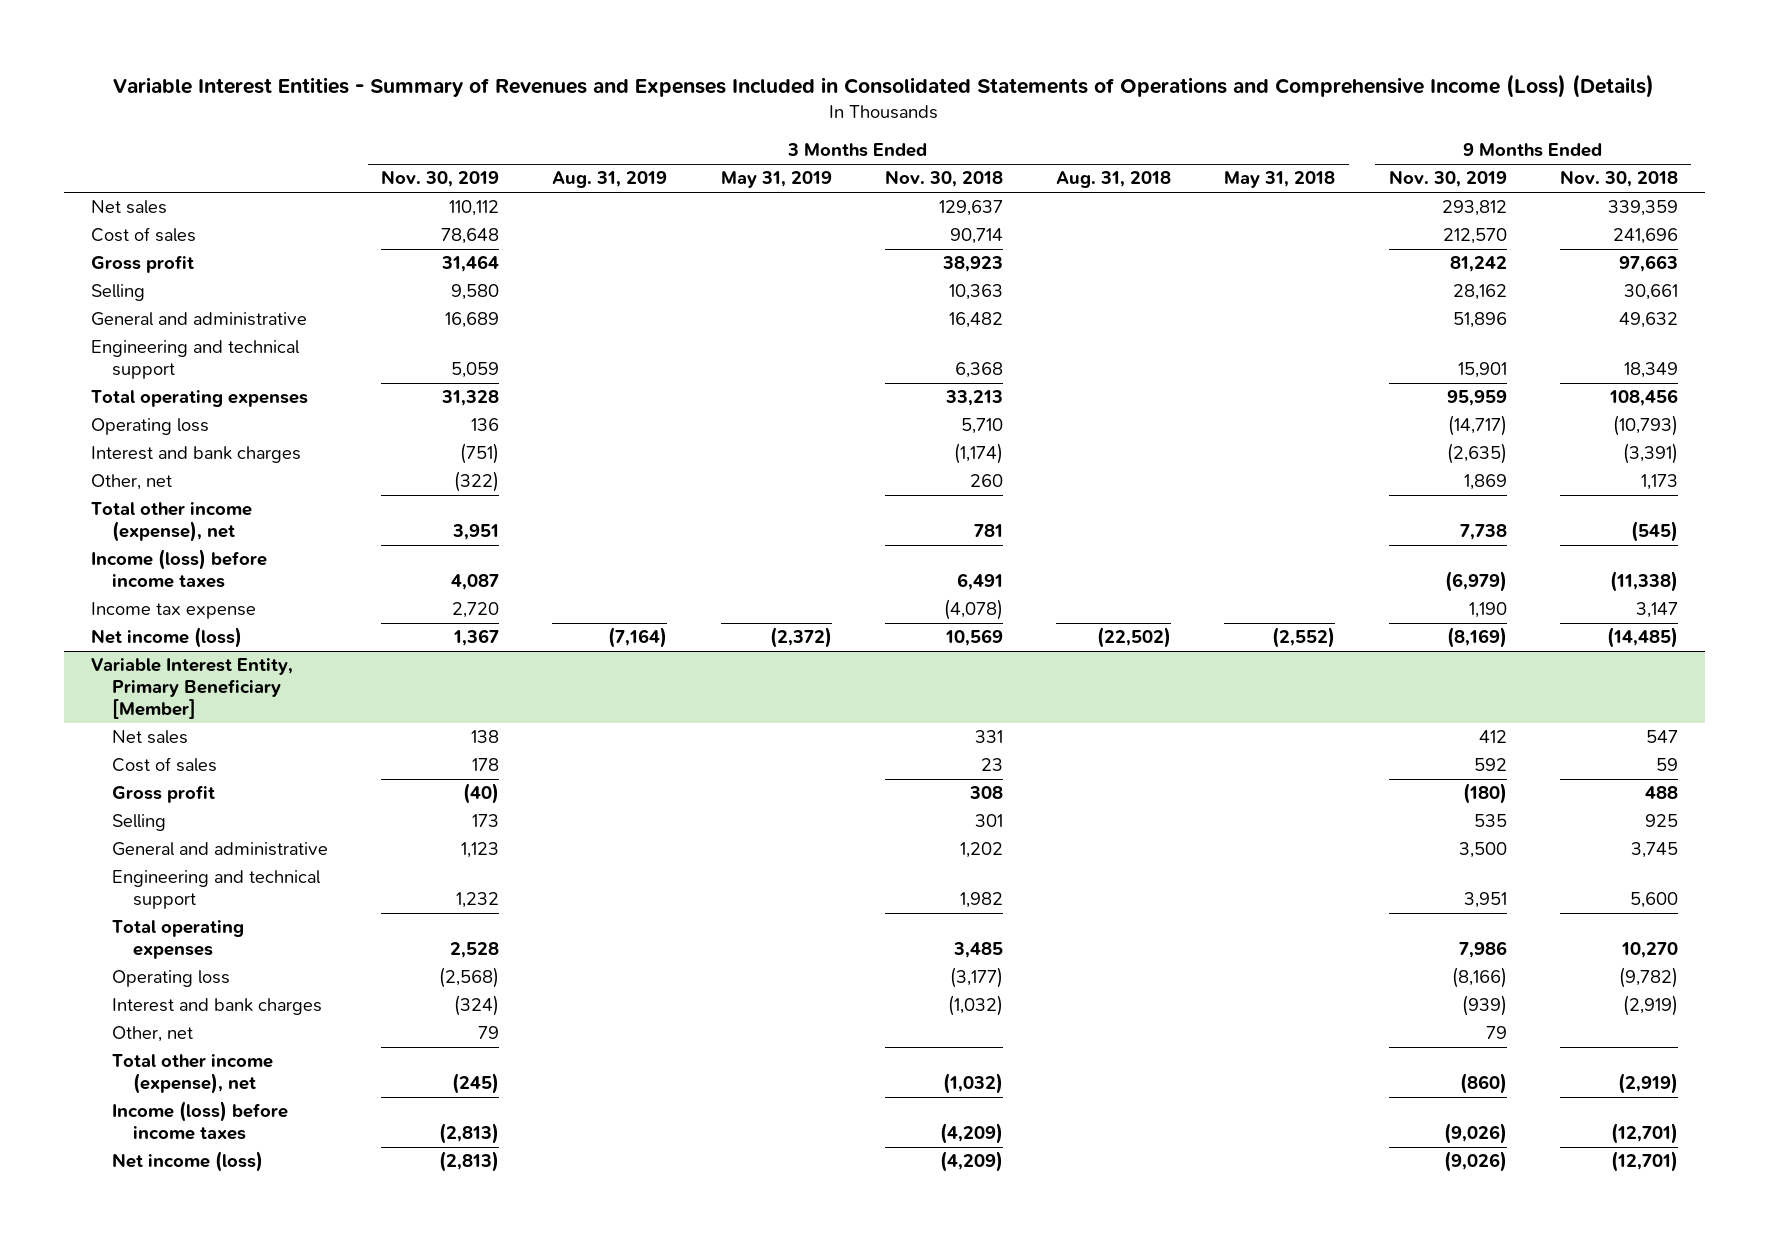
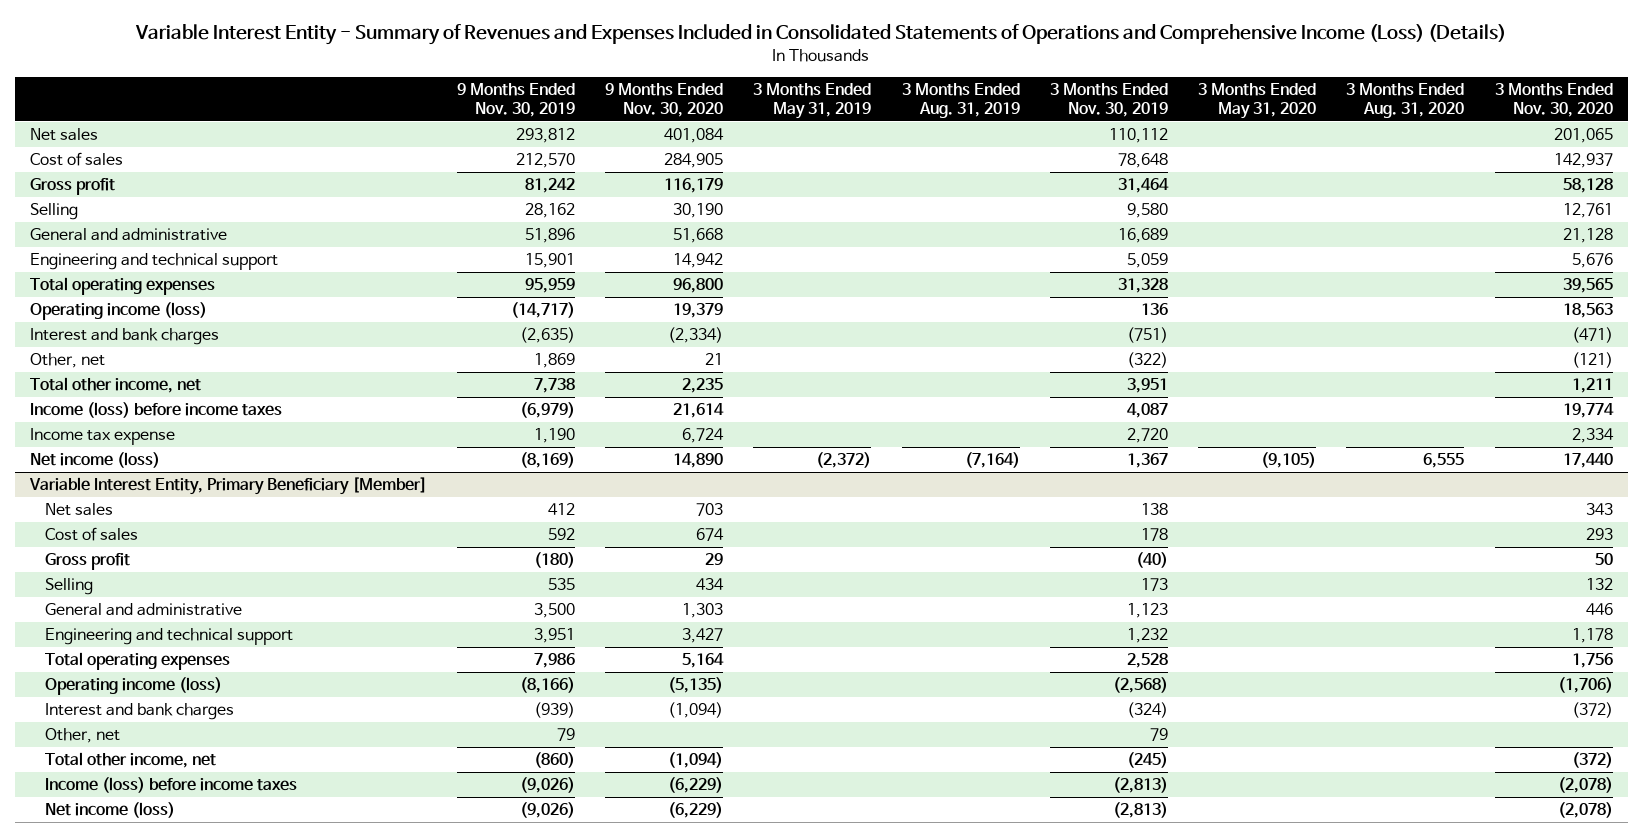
- Variable Interest Entities - Summary of Revenues and Expenses Included in Consolidated Statements of Operations and Comprehensive Income (Loss) (Details)
+ Variable Interest Entity - Summary of Revenues and Expenses Included in Consolidated Statements of Operations and Comprehensive Income (Loss) (Details)
- | 3 Months Ended Nov. 30, 2019 | 3 Months Ended Aug. 31, 2019 | 3 Months Ended May 31, 2019 | 3 Months Ended Nov. 30, 2018 | 3 Months Ended Aug. 31, 2018 | 3 Months Ended May 31, 2018 | 9 Months Ended Nov. 30, 2019 | 9 Months Ended Nov. 30, 2018
+ | 9 Months Ended Nov. 30, 2019 | 9 Months Ended Nov. 30, 2020 | 3 Months Ended May 31, 2019 | 3 Months Ended Aug. 31, 2019 | 3 Months Ended Nov. 30, 2019 | 3 Months Ended May 31, 2020 | 3 Months Ended Aug. 31, 2020 | 3 Months Ended Nov. 30, 2020
- Operating loss | 136 | | | 5,710 | | | (14,717) | (10,793)
+ Operating income (loss) | (14,717) | 19,379 | | | 136 | | | 18,563
- Total other income (expense), net | 3,951 | | | 781 | | | 7,738 | (545)
+ Total other income, net | 7,738 | 2,235 | | | 3,951 | | | 1,211
@ Variable Interest Entity, Primary Beneficiary [Member]
- Operating loss | (2,568) | | | (3,177) | | | (8,166) | (9,782)
+ Operating income (loss) | (8,166) | (5,135) | | | (2,568) | | | (1,706)
- Total other income (expense), net | (245) | | | (1,032) | | | (860) | (2,919)
+ Total other income, net | (860) | (1,094) | | | (245) | | | (372)

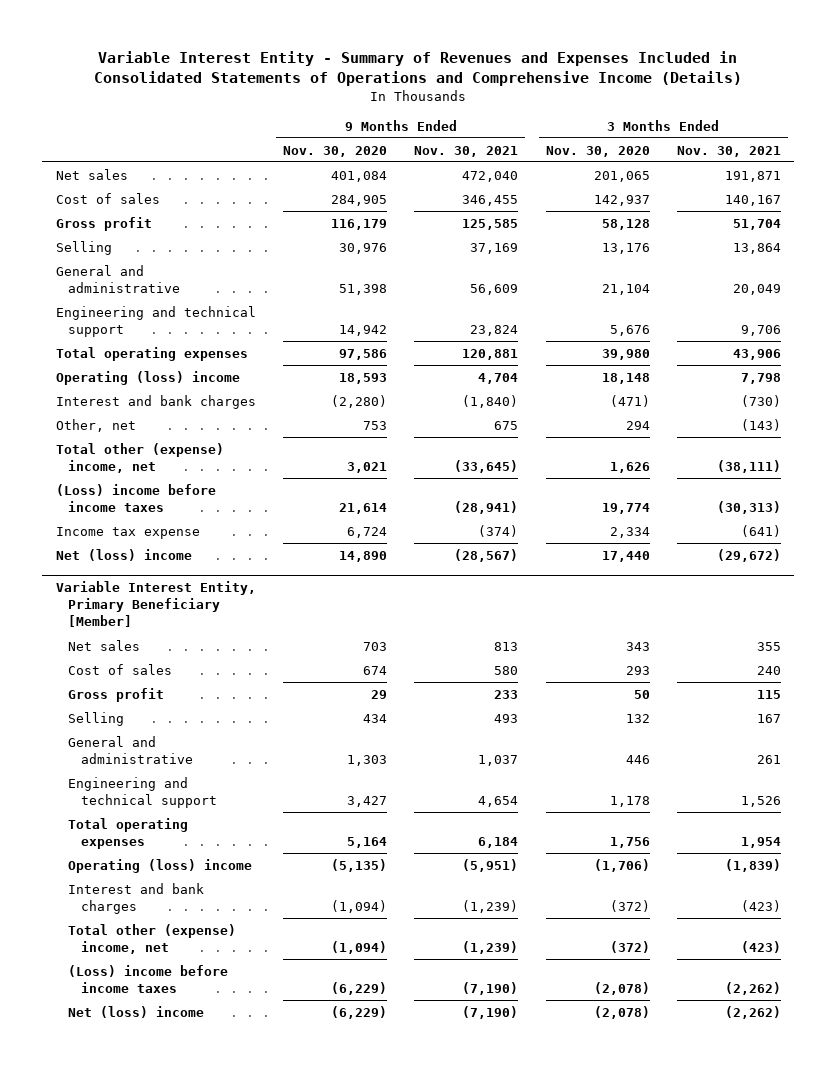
- Variable Interest Entity - Summary of Revenues and Expenses Included in Consolidated Statements of Operations and Comprehensive Income (Loss) (Details)
+ Variable Interest Entity - Summary of Revenues and Expenses Included in Consolidated Statements of Operations and Comprehensive Income (Details)
- | 9 Months Ended Nov. 30, 2019 | 9 Months Ended Nov. 30, 2020 | 3 Months Ended May 31, 2019 | 3 Months Ended Aug. 31, 2019 | 3 Months Ended Nov. 30, 2019 | 3 Months Ended May 31, 2020 | 3 Months Ended Aug. 31, 2020 | 3 Months Ended Nov. 30, 2020
+ | 9 Months Ended Nov. 30, 2020 | 9 Months Ended Nov. 30, 2021 | 3 Months Ended Nov. 30, 2020 | 3 Months Ended Nov. 30, 2021
- Selling | 28,162 | 30,190 | | | 9,580 | | | 12,761
- General and administrative | 51,896 | 51,668 | | | 16,689 | | | 21,128
+ Selling | 30,976 | 37,169 | 13,176 | 13,864
+ General and administrative | 51,398 | 56,609 | 21,104 | 20,049
- Total operating expenses | 95,959 | 96,800 | | | 31,328 | | | 39,565
- Operating income (loss) | (14,717) | 19,379 | | | 136 | | | 18,563
- Interest and bank charges | (2,635) | (2,334) | | | (751) | | | (471)
- Other, net | 1,869 | 21 | | | (322) | | | (121)
- Total other income, net | 7,738 | 2,235 | | | 3,951 | | | 1,211
- Income (loss) before income taxes | (6,979) | 21,614 | | | 4,087 | | | 19,774
+ Total operating expenses | 97,586 | 120,881 | 39,980 | 43,906
+ Operating (loss) income | 18,593 | 4,704 | 18,148 | 7,798
+ Interest and bank charges | (2,280) | (1,840) | (471) | (730)
+ Other, net | 753 | 675 | 294 | (143)
+ Total other (expense) income, net | 3,021 | (33,645) | 1,626 | (38,111)
+ (Loss) income before income taxes | 21,614 | (28,941) | 19,774 | (30,313)
- Net income (loss) | (8,169) | 14,890 | (2,372) | (7,164) | 1,367 | (9,105) | 6,555 | 17,440
+ Net (loss) income | 14,890 | (28,567) | 17,440 | (29,672)
@ Variable Interest Entity, Primary Beneficiary [Member]
- Operating income (loss) | (8,166) | (5,135) | | | (2,568) | | | (1,706)
+ Operating (loss) income | (5,135) | (5,951) | (1,706) | (1,839)
- Other, net | 79 | | | | 79 | | |
- Total other income, net | (860) | (1,094) | | | (245) | | | (372)
- Income (loss) before income taxes | (9,026) | (6,229) | | | (2,813) | | | (2,078)
- Net income (loss) | (9,026) | (6,229) | | | (2,813) | | | (2,078)
+ Total other (expense) income, net | (1,094) | (1,239) | (372) | (423)
+ (Loss) income before income taxes | (6,229) | (7,190) | (2,078) | (2,262)
+ Net (loss) income | (6,229) | (7,190) | (2,078) | (2,262)

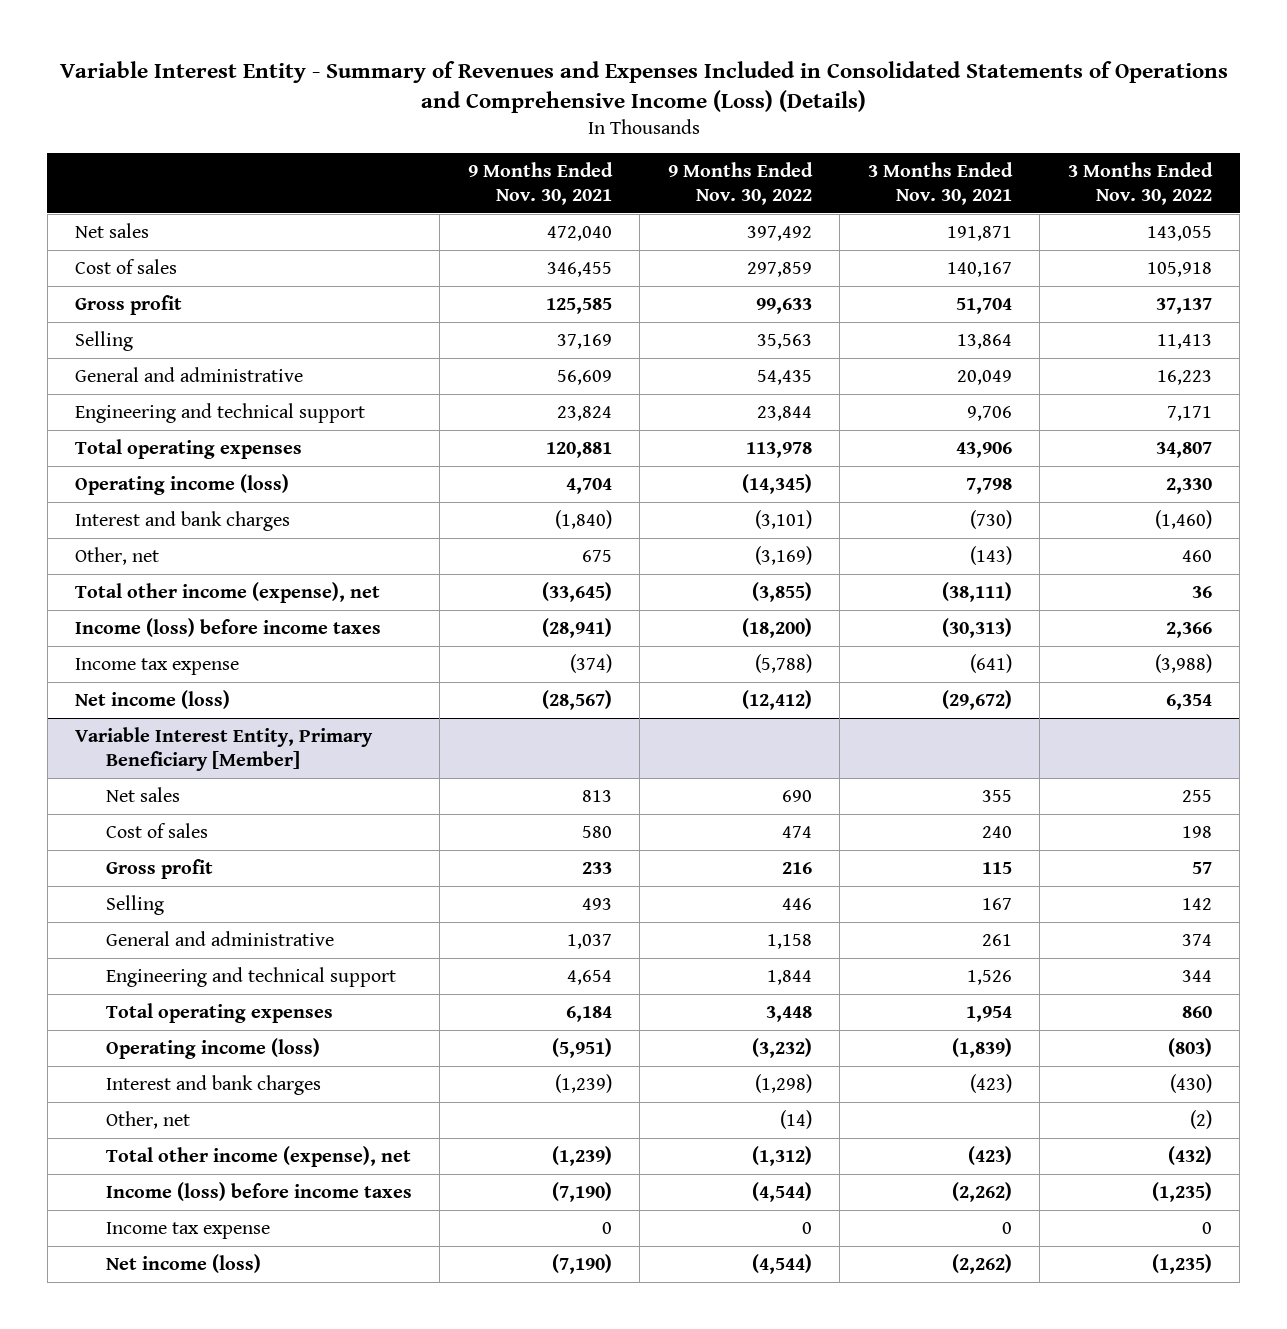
- Variable Interest Entity - Summary of Revenues and Expenses Included in Consolidated Statements of Operations and Comprehensive Income (Details)
+ Variable Interest Entity - Summary of Revenues and Expenses Included in Consolidated Statements of Operations and Comprehensive Income (Loss) (Details)
- | 9 Months Ended Nov. 30, 2020 | 9 Months Ended Nov. 30, 2021 | 3 Months Ended Nov. 30, 2020 | 3 Months Ended Nov. 30, 2021
+ | 9 Months Ended Nov. 30, 2021 | 9 Months Ended Nov. 30, 2022 | 3 Months Ended Nov. 30, 2021 | 3 Months Ended Nov. 30, 2022
- Operating (loss) income | 18,593 | 4,704 | 18,148 | 7,798
+ Operating income (loss) | 4,704 | (14,345) | 7,798 | 2,330
- Total other (expense) income, net | 3,021 | (33,645) | 1,626 | (38,111)
- (Loss) income before income taxes | 21,614 | (28,941) | 19,774 | (30,313)
+ Total other income (expense), net | (33,645) | (3,855) | (38,111) | 36
+ Income (loss) before income taxes | (28,941) | (18,200) | (30,313) | 2,366
- Net (loss) income | 14,890 | (28,567) | 17,440 | (29,672)
+ Net income (loss) | (28,567) | (12,412) | (29,672) | 6,354
@ Variable Interest Entity, Primary Beneficiary [Member]
- Operating (loss) income | (5,135) | (5,951) | (1,706) | (1,839)
+ Operating income (loss) | (5,951) | (3,232) | (1,839) | (803)
- Total other (expense) income, net | (1,094) | (1,239) | (372) | (423)
- (Loss) income before income taxes | (6,229) | (7,190) | (2,078) | (2,262)
- Net (loss) income | (6,229) | (7,190) | (2,078) | (2,262)
+ Other, net | | (14) | | (2)
+ Total other income (expense), net | (1,239) | (1,312) | (423) | (432)
+ Income (loss) before income taxes | (7,190) | (4,544) | (2,262) | (1,235)
+ Income tax expense | 0 | 0 | 0 | 0
+ Net income (loss) | (7,190) | (4,544) | (2,262) | (1,235)

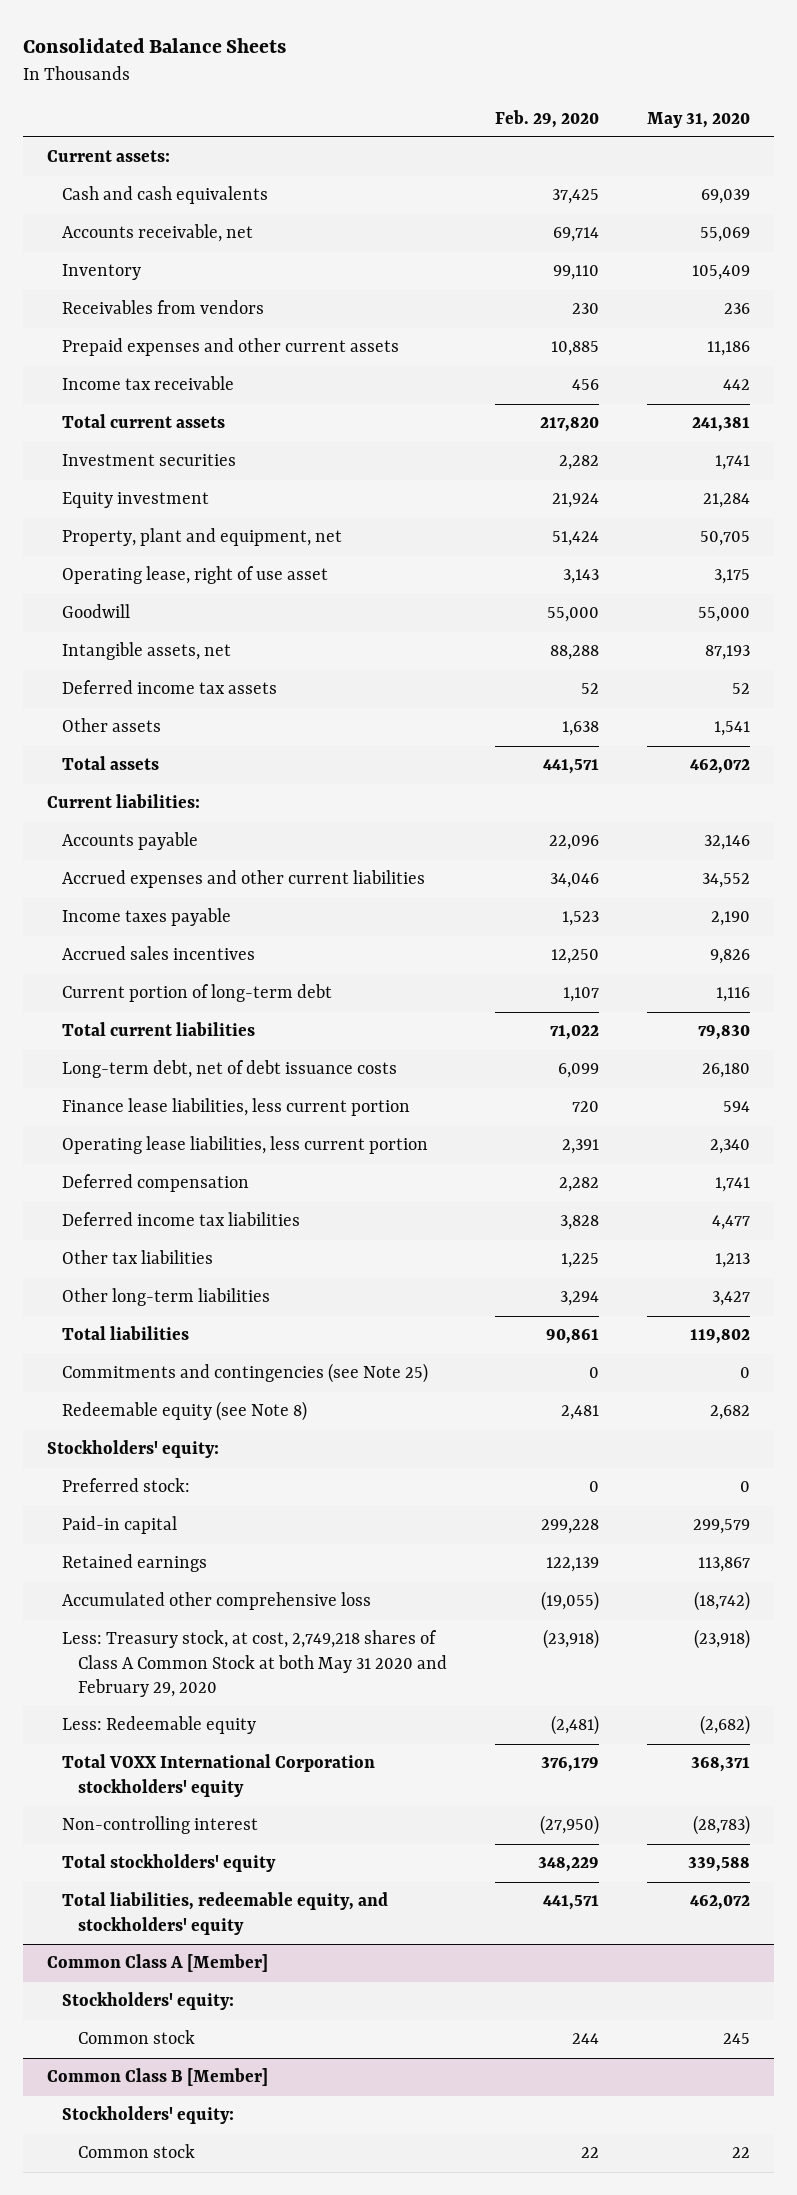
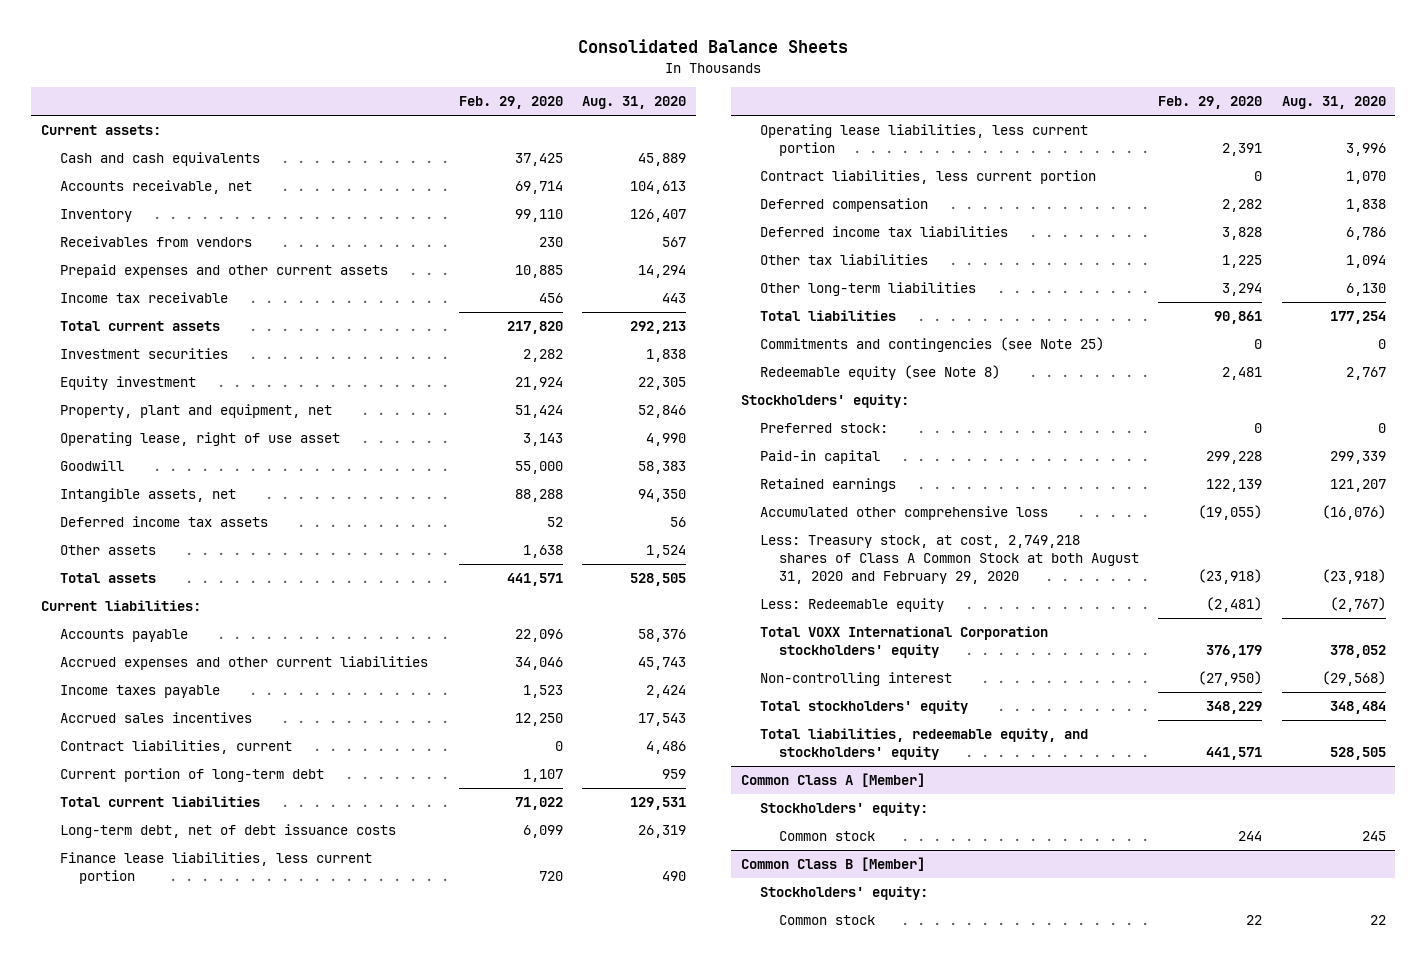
- | Feb. 29, 2020 | May 31, 2020
+ | Feb. 29, 2020 | Aug. 31, 2020
+ Contract liabilities, current | 0 | 4,486
+ Contract liabilities, less current portion | 0 | 1,070
- Less: Treasury stock, at cost, 2,749,218 shares of Class A Common Stock at both May 31 2020 and February 29, 2020 | (23,918) | (23,918)
+ Less: Treasury stock, at cost, 2,749,218 shares of Class A Common Stock at both August 31, 2020 and February 29, 2020 | (23,918) | (23,918)

